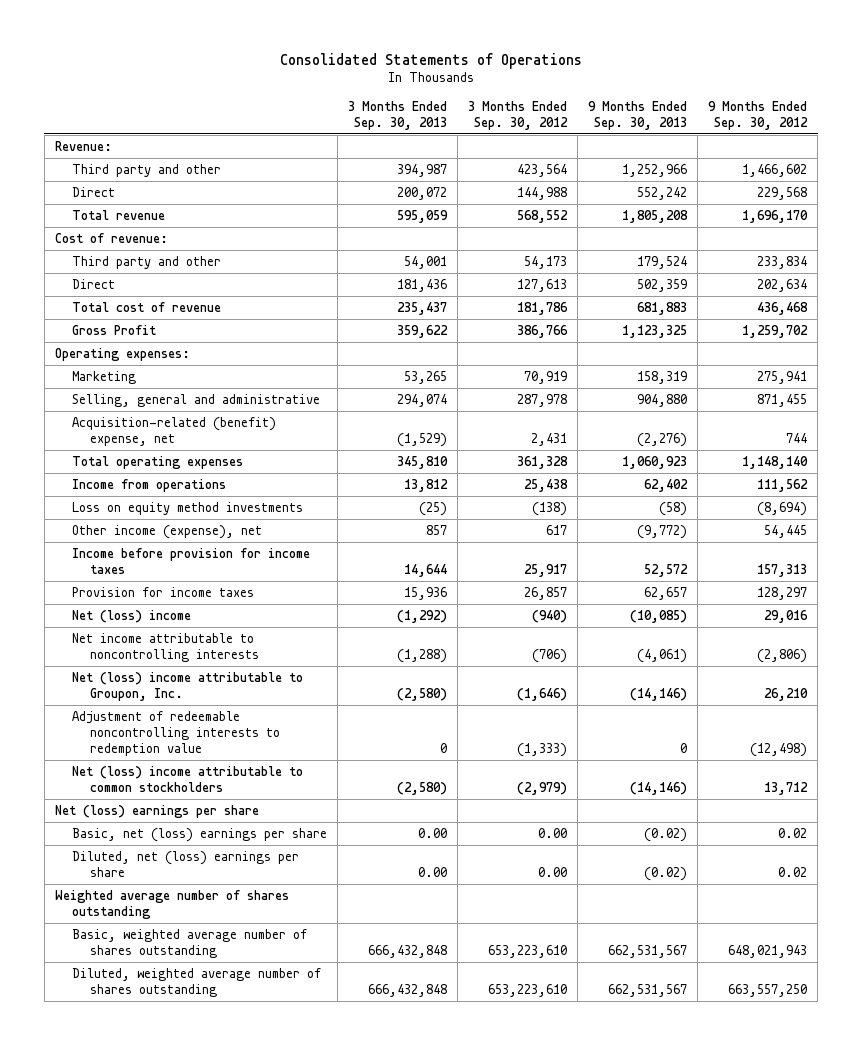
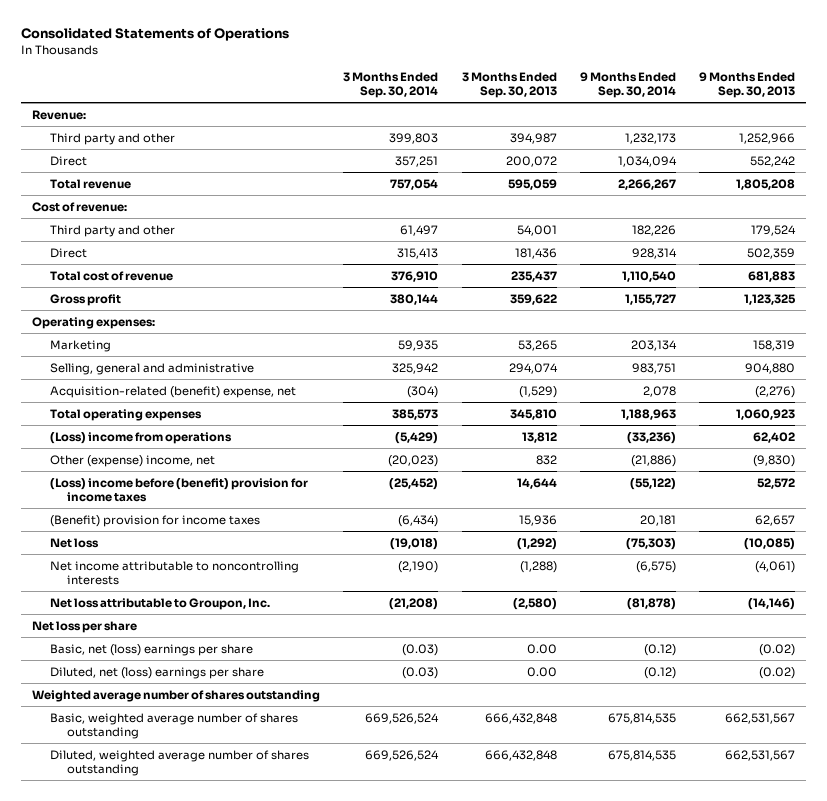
- | 3 Months Ended Sep. 30, 2013 | 3 Months Ended Sep. 30, 2012 | 9 Months Ended Sep. 30, 2013 | 9 Months Ended Sep. 30, 2012
+ | 3 Months Ended Sep. 30, 2014 | 3 Months Ended Sep. 30, 2013 | 9 Months Ended Sep. 30, 2014 | 9 Months Ended Sep. 30, 2013
- Gross Profit | 359,622 | 386,766 | 1,123,325 | 1,259,702
+ Gross profit | 380,144 | 359,622 | 1,155,727 | 1,123,325
- Income from operations | 13,812 | 25,438 | 62,402 | 111,562
- Loss on equity method investments | (25) | (138) | (58) | (8,694)
- Other income (expense), net | 857 | 617 | (9,772) | 54,445
- Income before provision for income taxes | 14,644 | 25,917 | 52,572 | 157,313
- Provision for income taxes | 15,936 | 26,857 | 62,657 | 128,297
- Net (loss) income | (1,292) | (940) | (10,085) | 29,016
+ (Loss) income from operations | (5,429) | 13,812 | (33,236) | 62,402
+ Other (expense) income, net | (20,023) | 832 | (21,886) | (9,830)
+ (Loss) income before (benefit) provision for income taxes | (25,452) | 14,644 | (55,122) | 52,572
+ (Benefit) provision for income taxes | (6,434) | 15,936 | 20,181 | 62,657
+ Net loss | (19,018) | (1,292) | (75,303) | (10,085)
- Net (loss) income attributable to Groupon, Inc. | (2,580) | (1,646) | (14,146) | 26,210
- Adjustment of redeemable noncontrolling interests to redemption value | 0 | (1,333) | 0 | (12,498)
- Net (loss) income attributable to common stockholders | (2,580) | (2,979) | (14,146) | 13,712
- Net (loss) earnings per share
+ Net loss attributable to Groupon, Inc. | (21,208) | (2,580) | (81,878) | (14,146)
+ Net loss per share

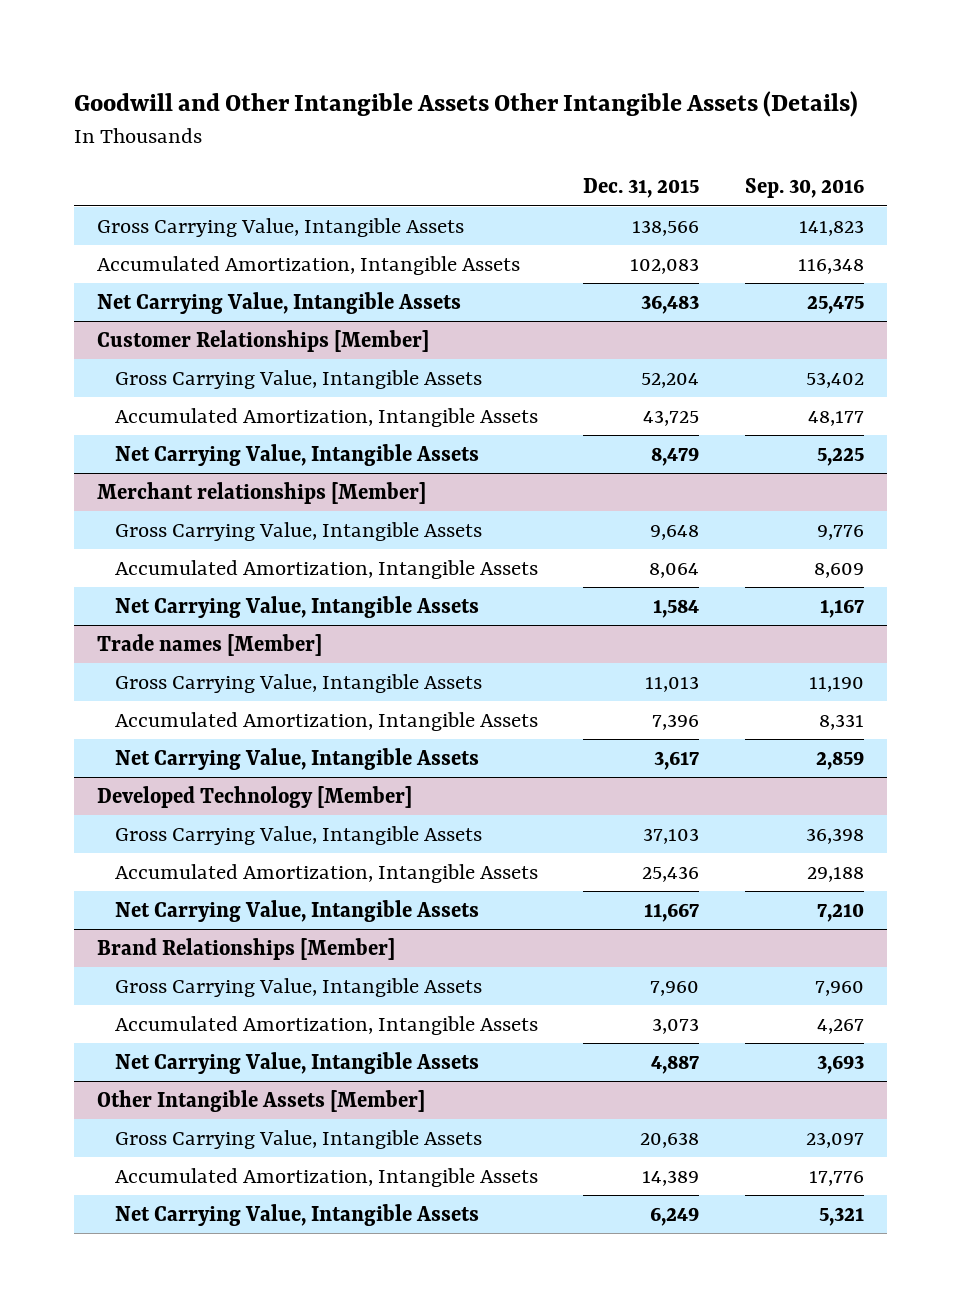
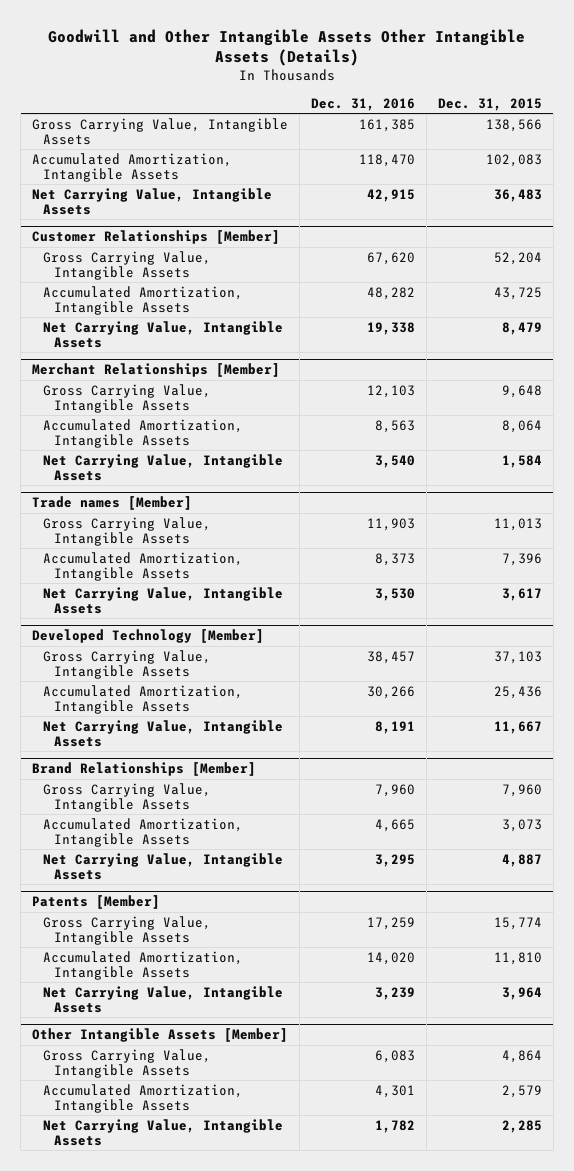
- | Dec. 31, 2015 | Sep. 30, 2016
+ | Dec. 31, 2016 | Dec. 31, 2015
- Merchant relationships [Member]
+ Merchant Relationships [Member]
+ Patents [Member]
+ Gross Carrying Value, Intangible Assets | 17,259 | 15,774
+ Accumulated Amortization, Intangible Assets | 14,020 | 11,810
+ Net Carrying Value, Intangible Assets | 3,239 | 3,964
@ Other Intangible Assets [Member]
- Gross Carrying Value, Intangible Assets | 20,638 | 23,097
- Accumulated Amortization, Intangible Assets | 14,389 | 17,776
- Net Carrying Value, Intangible Assets | 6,249 | 5,321
+ Gross Carrying Value, Intangible Assets | 6,083 | 4,864
+ Accumulated Amortization, Intangible Assets | 4,301 | 2,579
+ Net Carrying Value, Intangible Assets | 1,782 | 2,285

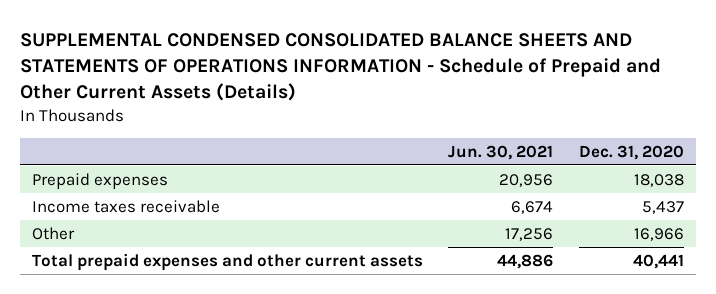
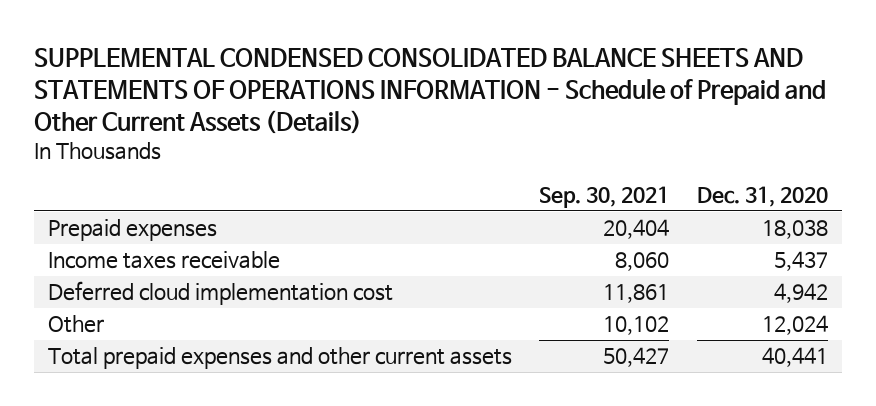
- | Jun. 30, 2021 | Dec. 31, 2020
+ | Sep. 30, 2021 | Dec. 31, 2020
- Other | 17,256 | 16,966
+ Deferred cloud implementation cost | 11,861 | 4,942
+ Other | 10,102 | 12,024

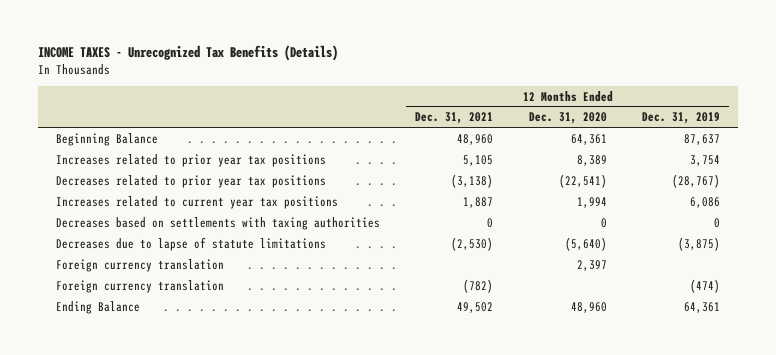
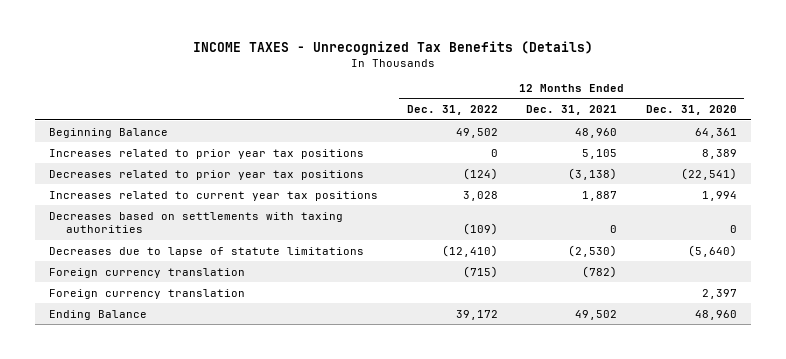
- | 12 Months Ended Dec. 31, 2021 | 12 Months Ended Dec. 31, 2020 | 12 Months Ended Dec. 31, 2019
+ | 12 Months Ended Dec. 31, 2022 | 12 Months Ended Dec. 31, 2021 | 12 Months Ended Dec. 31, 2020
moved down: Foreign currency translation | | | 2,397

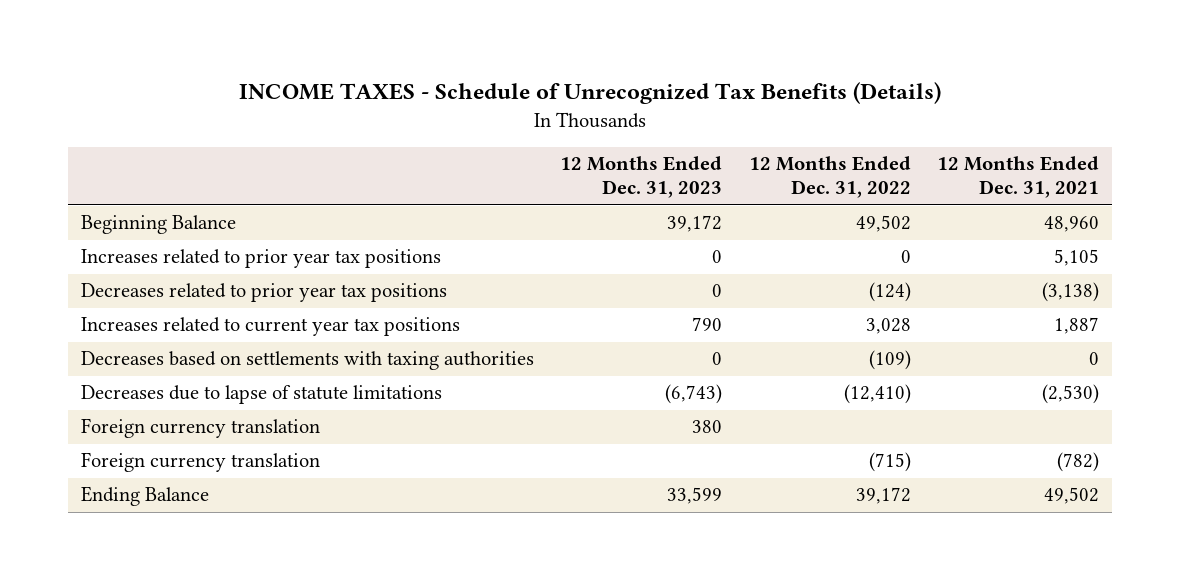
- INCOME TAXES - Unrecognized Tax Benefits (Details)
+ INCOME TAXES - Schedule of Unrecognized Tax Benefits (Details)
- | 12 Months Ended Dec. 31, 2022 | 12 Months Ended Dec. 31, 2021 | 12 Months Ended Dec. 31, 2020
+ | 12 Months Ended Dec. 31, 2023 | 12 Months Ended Dec. 31, 2022 | 12 Months Ended Dec. 31, 2021
moved down: Foreign currency translation | | (715) | (782)

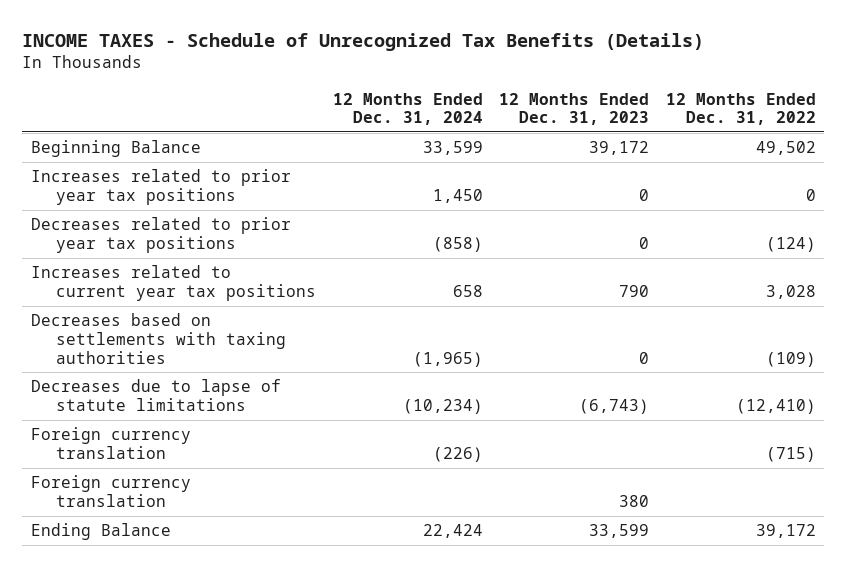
- | 12 Months Ended Dec. 31, 2023 | 12 Months Ended Dec. 31, 2022 | 12 Months Ended Dec. 31, 2021
+ | 12 Months Ended Dec. 31, 2024 | 12 Months Ended Dec. 31, 2023 | 12 Months Ended Dec. 31, 2022
moved down: Foreign currency translation | | 380 |

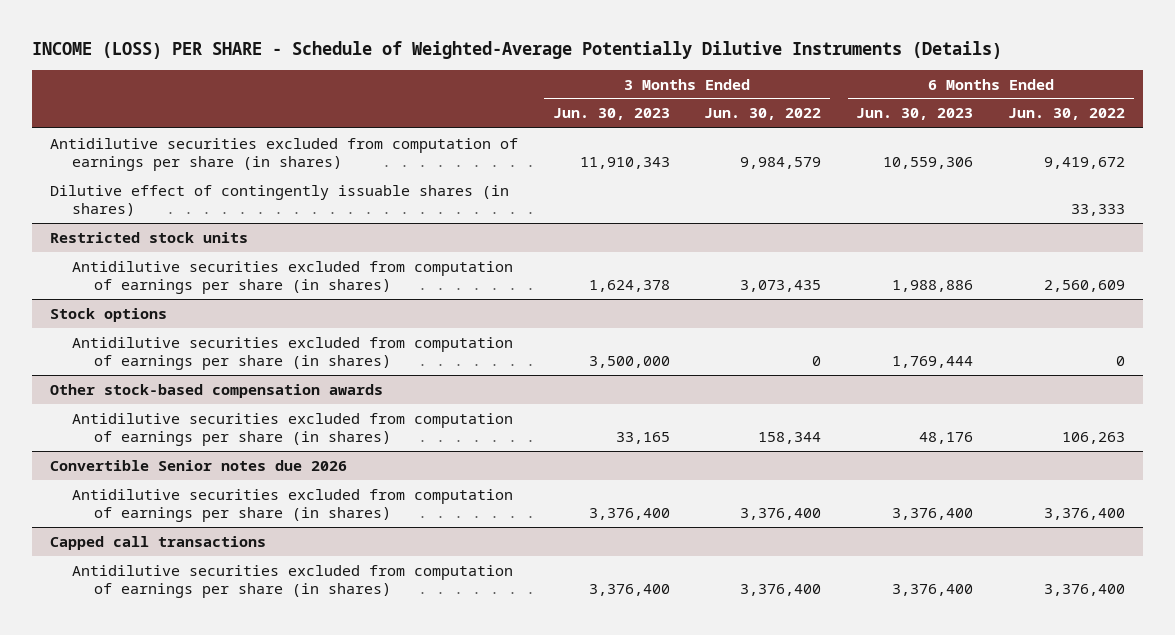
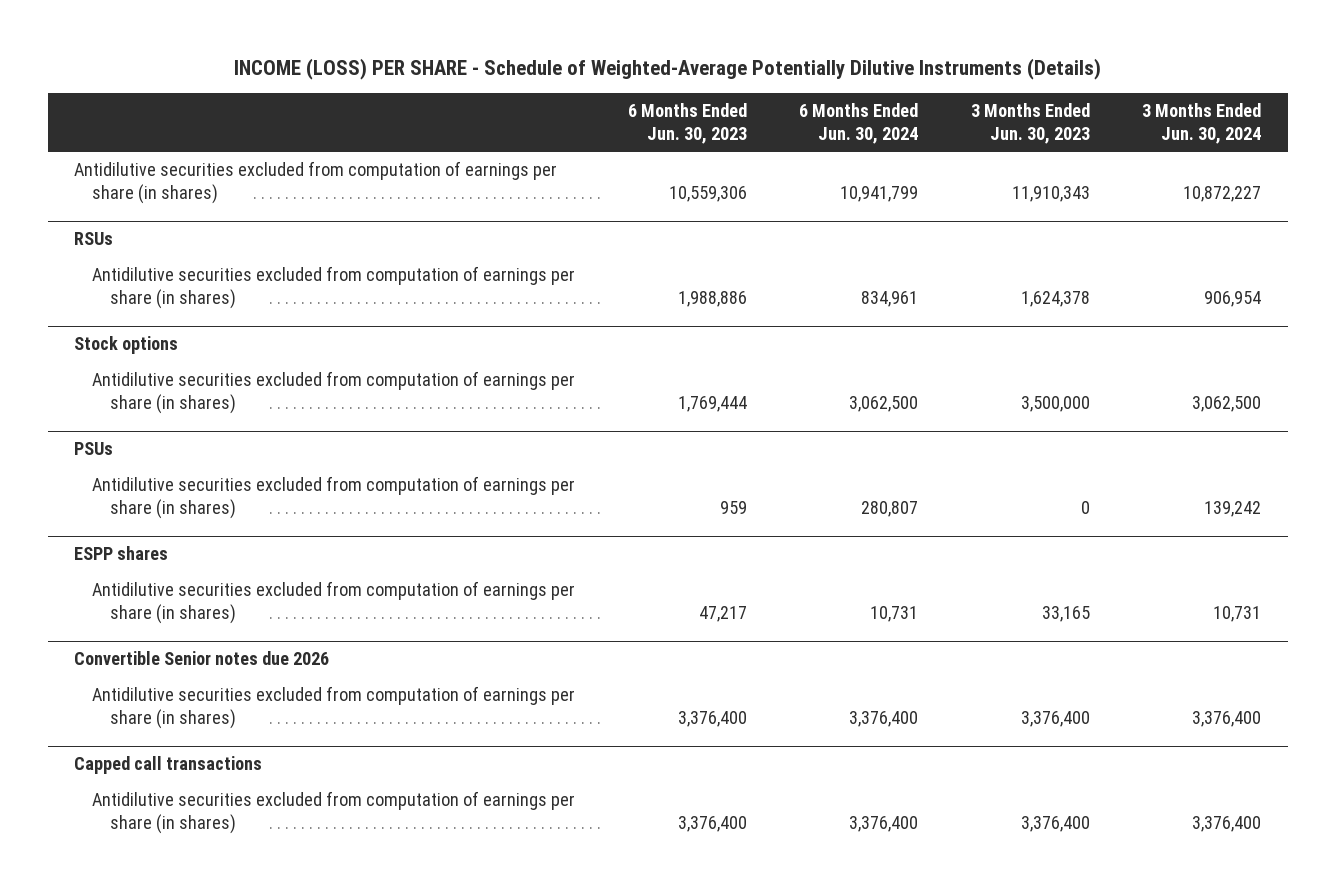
- | 3 Months Ended Jun. 30, 2023 | 3 Months Ended Jun. 30, 2022 | 6 Months Ended Jun. 30, 2023 | 6 Months Ended Jun. 30, 2022
+ | 6 Months Ended Jun. 30, 2023 | 6 Months Ended Jun. 30, 2024 | 3 Months Ended Jun. 30, 2023 | 3 Months Ended Jun. 30, 2024
- Dilutive effect of contingently issuable shares (in shares) | | | | 33,333
- Restricted stock units
+ RSUs
- Other stock-based compensation awards
- Antidilutive securities excluded from computation of earnings per share (in shares) | 33,165 | 158,344 | 48,176 | 106,263
+ PSUs
+ Antidilutive securities excluded from computation of earnings per share (in shares) | 959 | 280,807 | 0 | 139,242
+ ESPP shares
+ Antidilutive securities excluded from computation of earnings per share (in shares) | 47,217 | 10,731 | 33,165 | 10,731

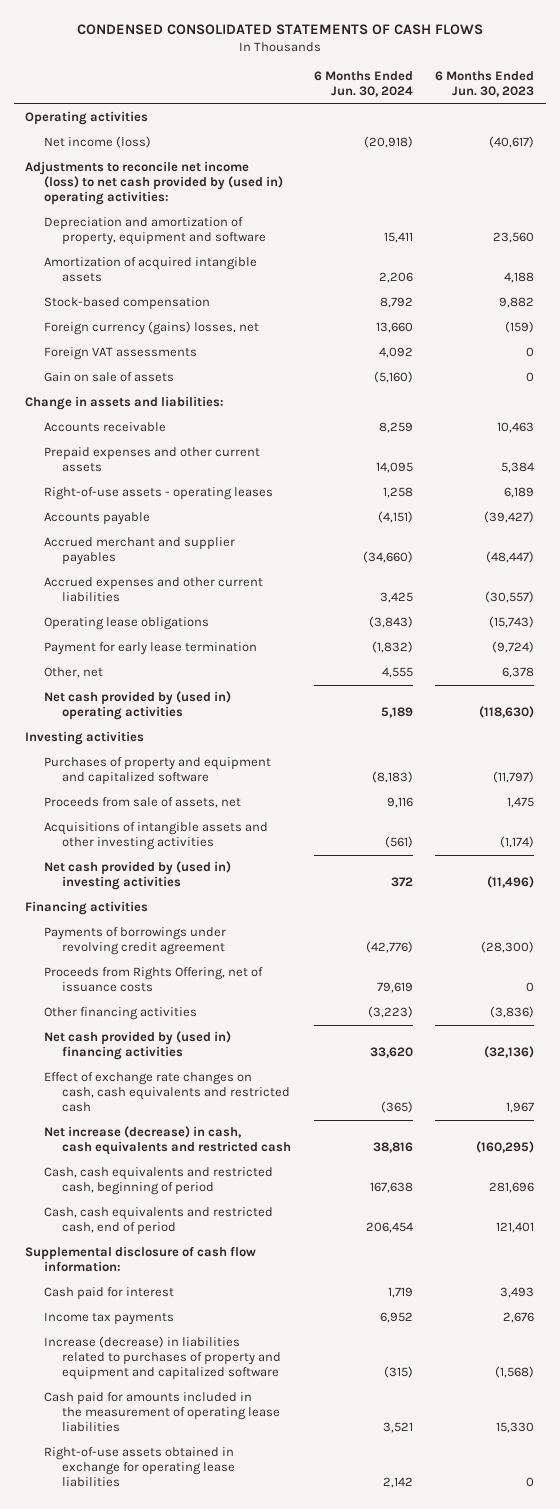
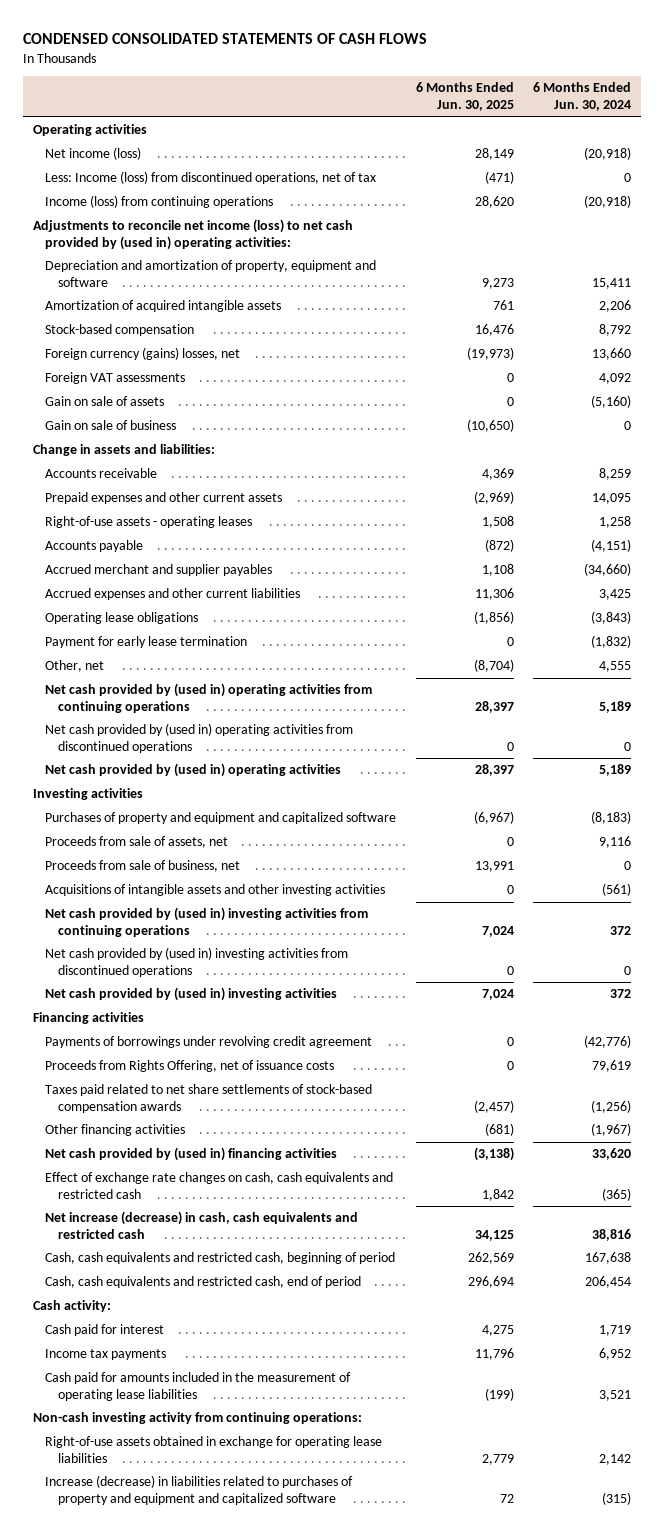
- | 6 Months Ended Jun. 30, 2024 | 6 Months Ended Jun. 30, 2023
+ | 6 Months Ended Jun. 30, 2025 | 6 Months Ended Jun. 30, 2024
+ Less: Income (loss) from discontinued operations, net of tax | (471) | 0
+ Income (loss) from continuing operations | 28,620 | (20,918)
+ Gain on sale of business | (10,650) | 0
+ Net cash provided by (used in) operating activities from continuing operations | 28,397 | 5,189
+ Net cash provided by (used in) operating activities from discontinued operations | 0 | 0
+ Proceeds from sale of business, net | 13,991 | 0
+ Net cash provided by (used in) investing activities from continuing operations | 7,024 | 372
+ Net cash provided by (used in) investing activities from discontinued operations | 0 | 0
- Other financing activities | (3,223) | (3,836)
+ Taxes paid related to net share settlements of stock-based compensation awards | (2,457) | (1,256)
+ Other financing activities | (681) | (1,967)
- Supplemental disclosure of cash flow information:
+ Cash activity:
+ Non-cash investing activity from continuing operations:
moved down: Increase (decrease) in liabilities related to purchases of property and equipment and capitalized software | 72 | (315)

